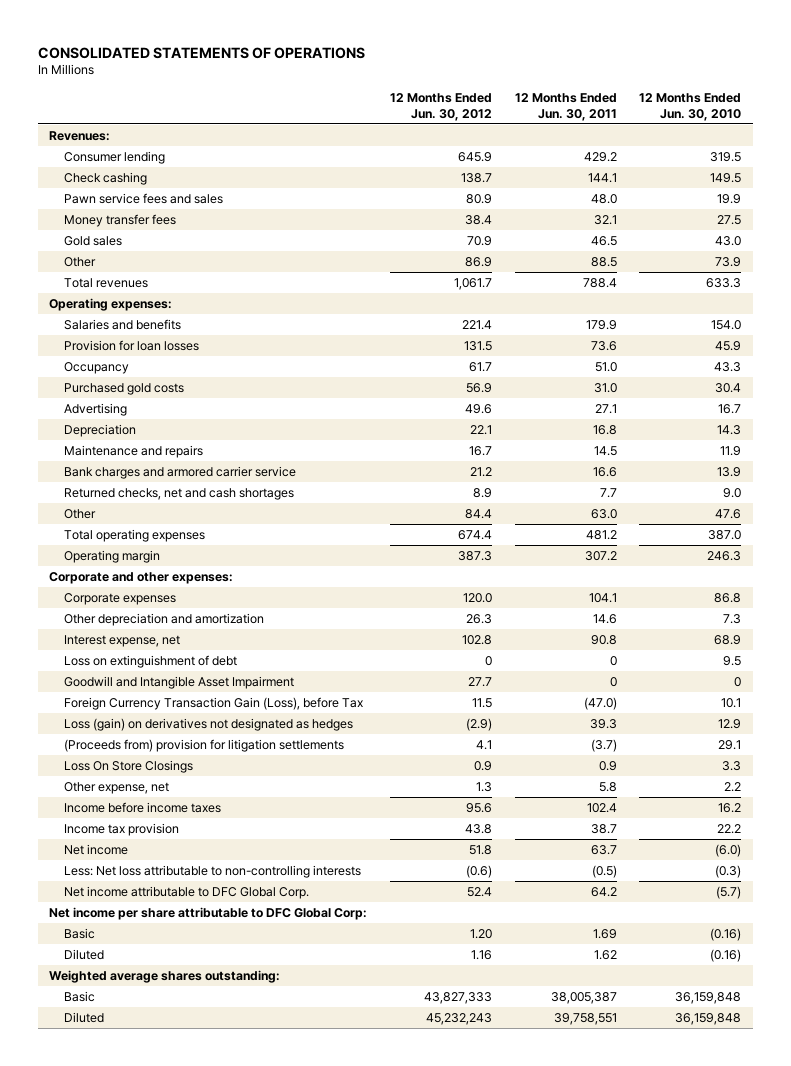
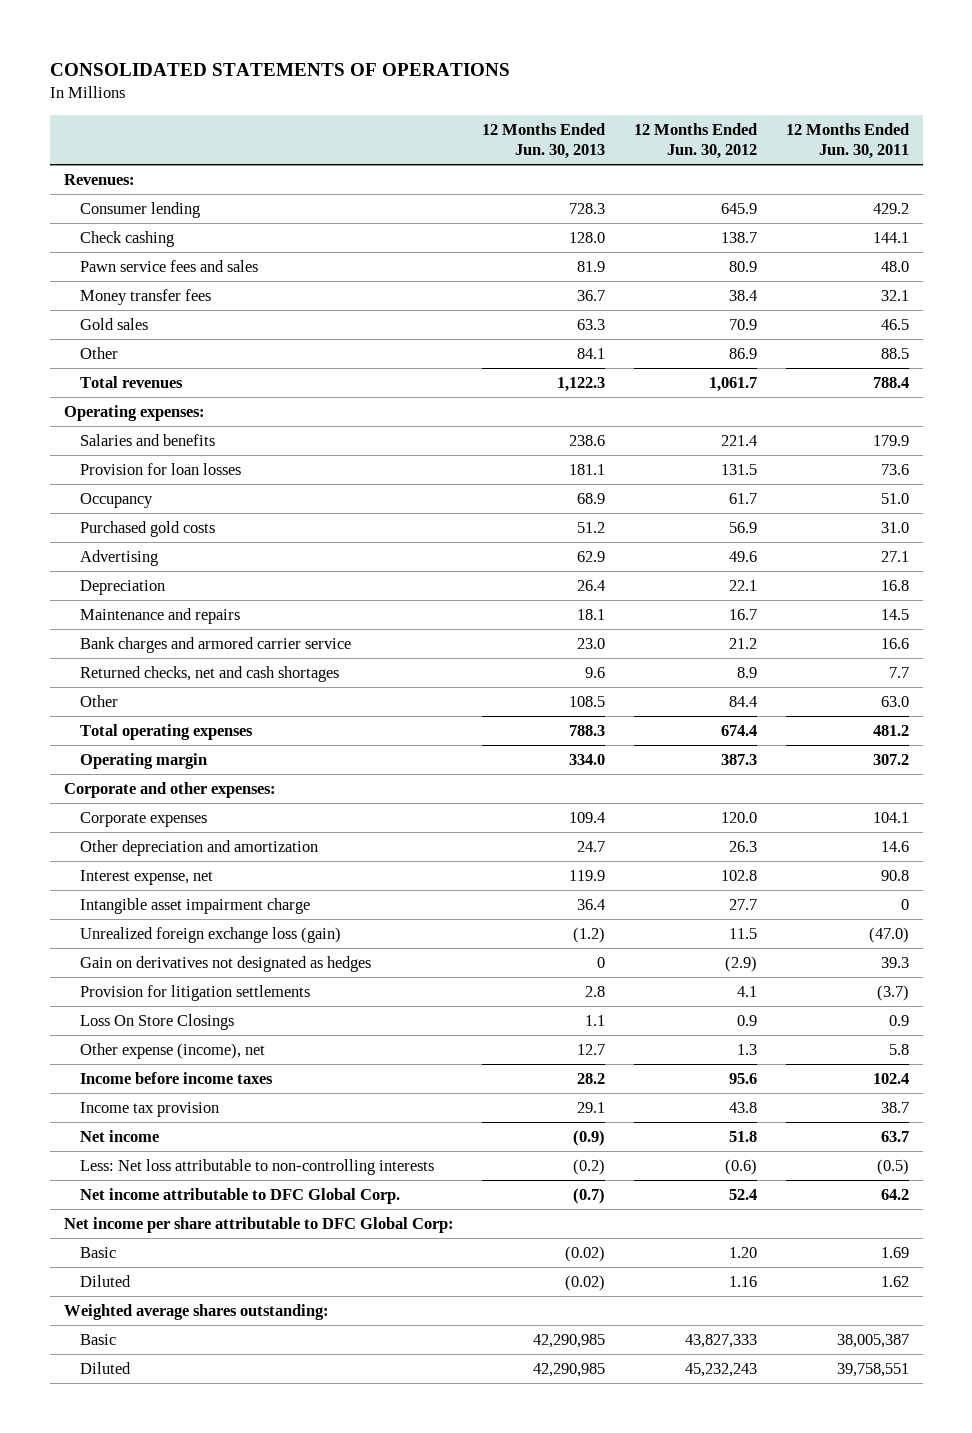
- | 12 Months Ended Jun. 30, 2012 | 12 Months Ended Jun. 30, 2011 | 12 Months Ended Jun. 30, 2010
+ | 12 Months Ended Jun. 30, 2013 | 12 Months Ended Jun. 30, 2012 | 12 Months Ended Jun. 30, 2011
- Loss on extinguishment of debt | 0 | 0 | 9.5
- Goodwill and Intangible Asset Impairment | 27.7 | 0 | 0
- Foreign Currency Transaction Gain (Loss), before Tax | 11.5 | (47.0) | 10.1
- Loss (gain) on derivatives not designated as hedges | (2.9) | 39.3 | 12.9
- (Proceeds from) provision for litigation settlements | 4.1 | (3.7) | 29.1
+ Intangible asset impairment charge | 36.4 | 27.7 | 0
+ Unrealized foreign exchange loss (gain) | (1.2) | 11.5 | (47.0)
+ Gain on derivatives not designated as hedges | 0 | (2.9) | 39.3
+ Provision for litigation settlements | 2.8 | 4.1 | (3.7)
- Other expense, net | 1.3 | 5.8 | 2.2
+ Other expense (income), net | 12.7 | 1.3 | 5.8

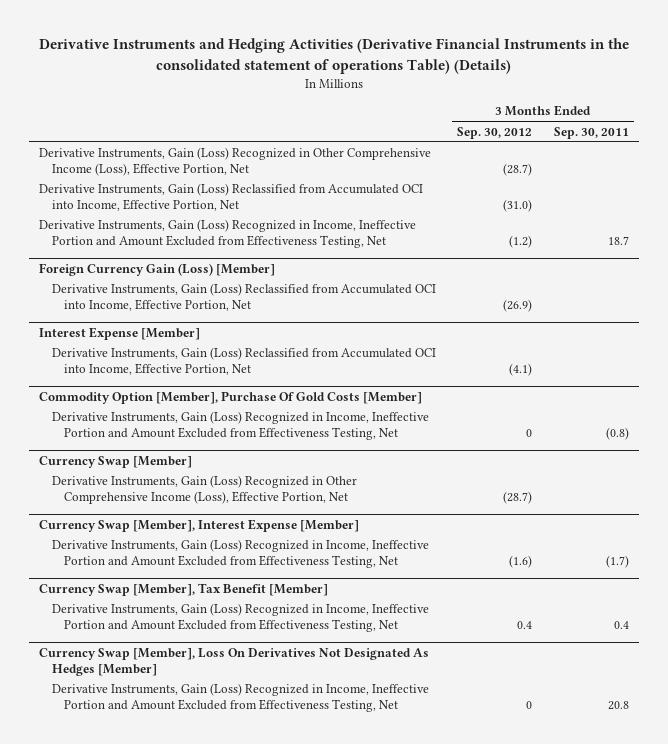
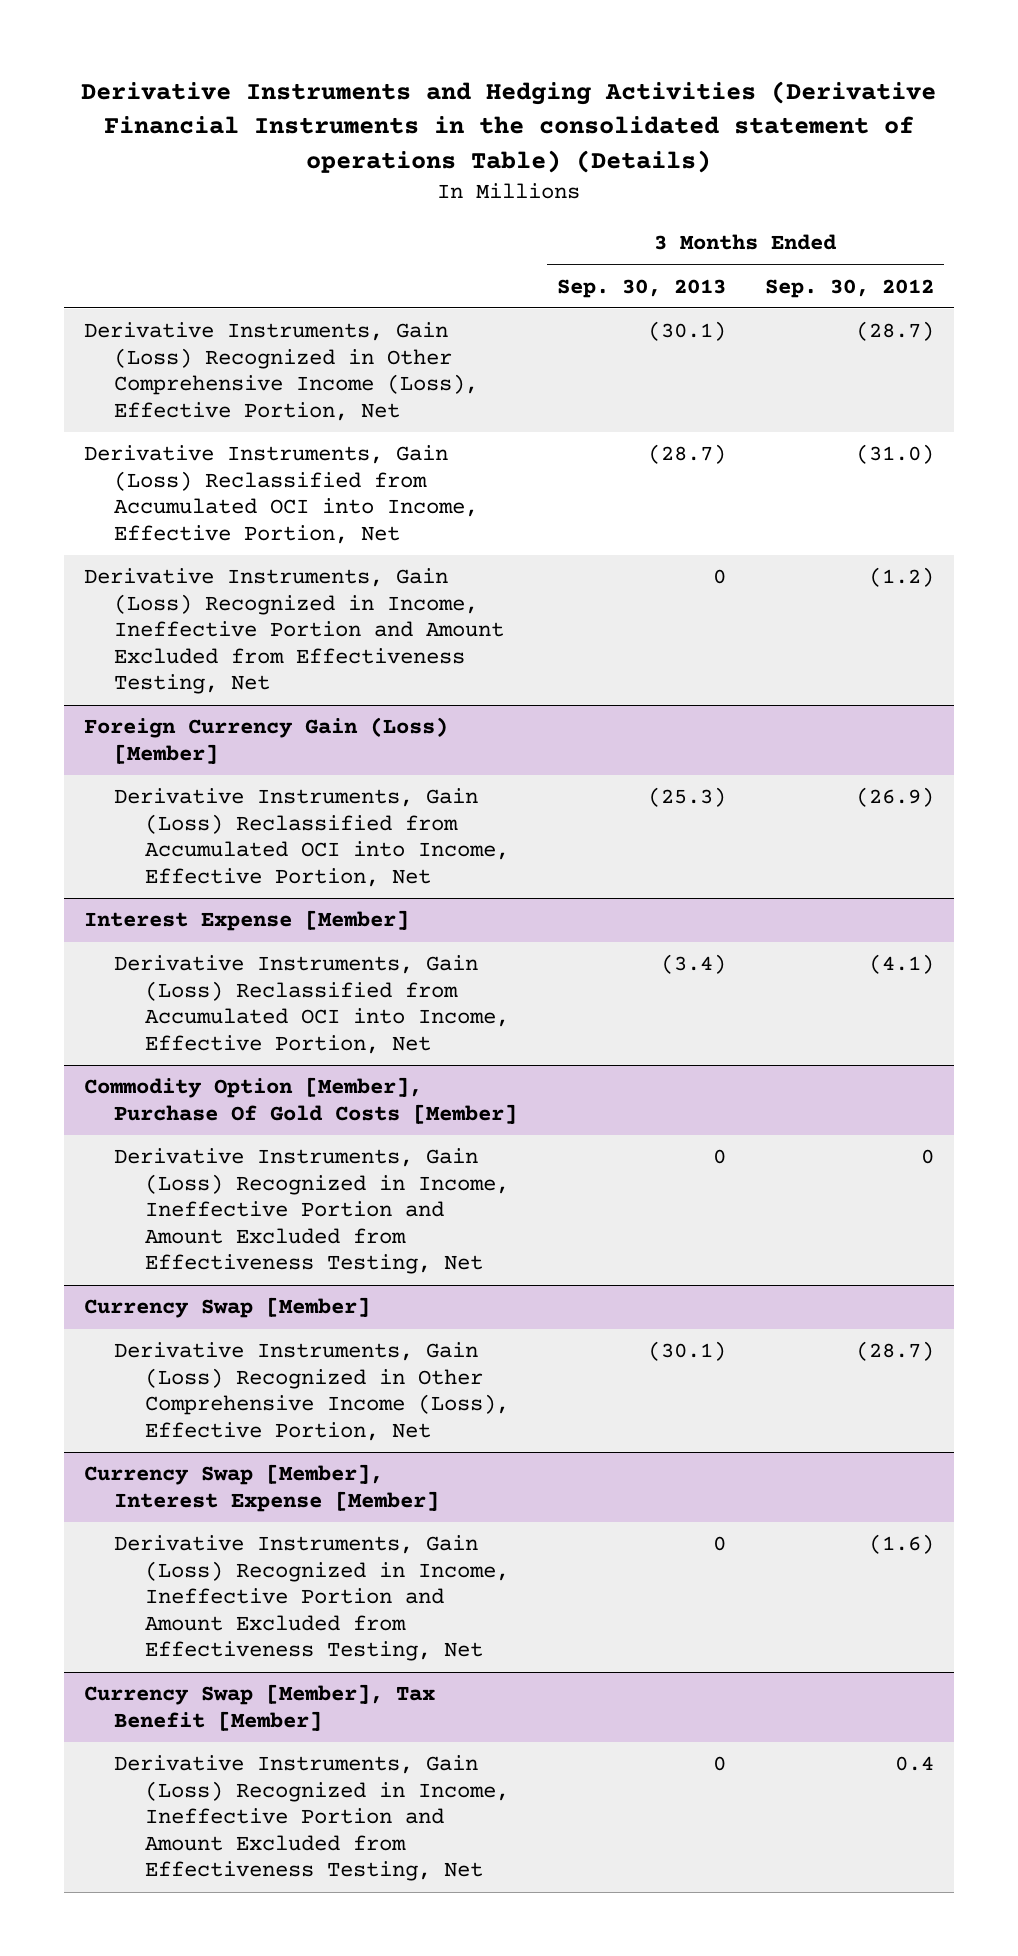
- | 3 Months Ended Sep. 30, 2012 | 3 Months Ended Sep. 30, 2011
+ | 3 Months Ended Sep. 30, 2013 | 3 Months Ended Sep. 30, 2012
- Currency Swap [Member], Loss On Derivatives Not Designated As Hedges [Member]
- Derivative Instruments, Gain (Loss) Recognized in Income, Ineffective Portion and Amount Excluded from Effectiveness Testing, Net | 0 | 20.8

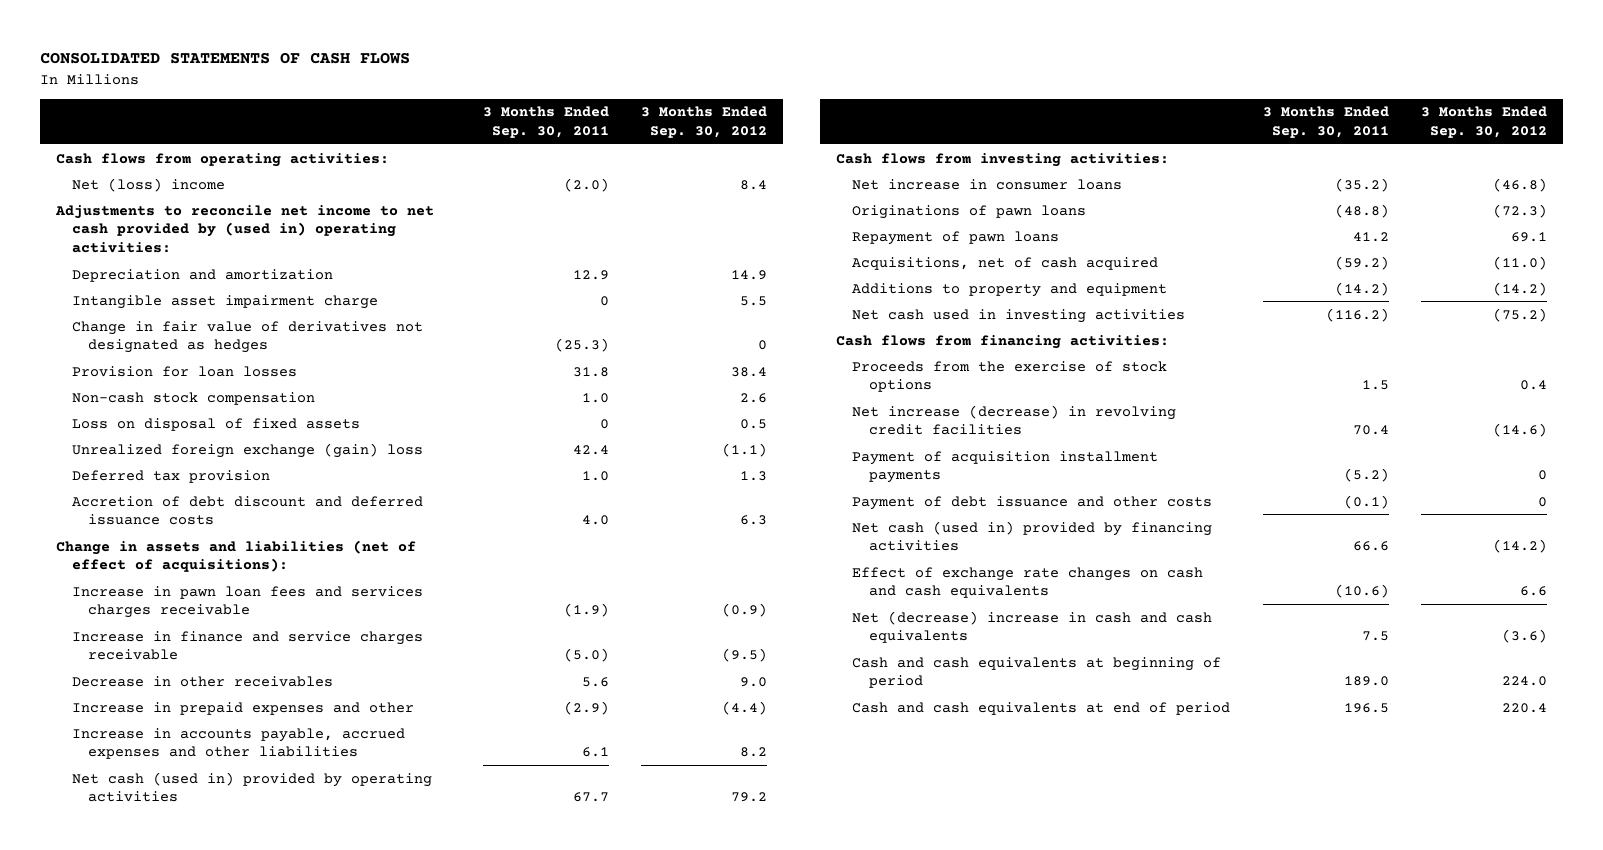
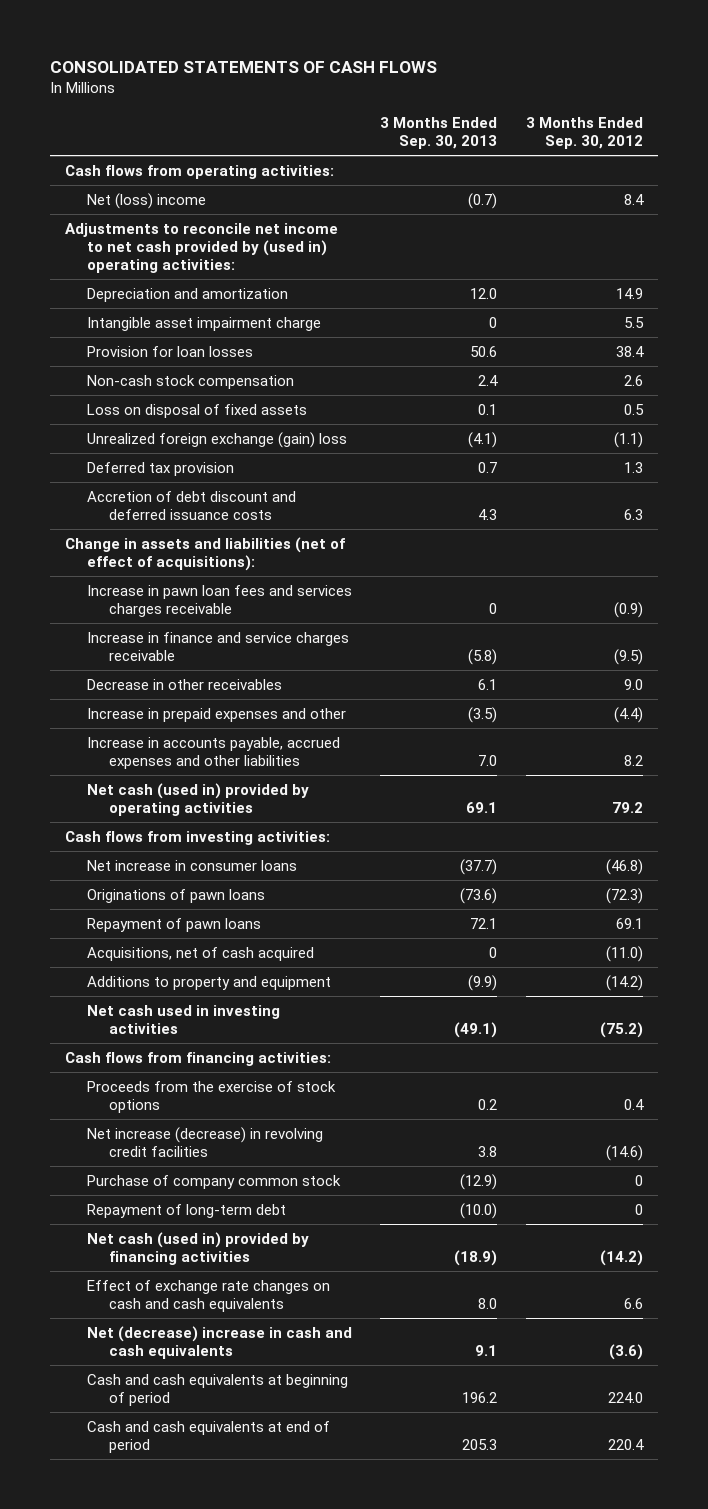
- | 3 Months Ended Sep. 30, 2011 | 3 Months Ended Sep. 30, 2012
+ | 3 Months Ended Sep. 30, 2013 | 3 Months Ended Sep. 30, 2012
- Change in fair value of derivatives not designated as hedges | (25.3) | 0
- Payment of acquisition installment payments | (5.2) | 0
- Payment of debt issuance and other costs | (0.1) | 0
+ Purchase of company common stock | (12.9) | 0
+ Repayment of long-term debt | (10.0) | 0

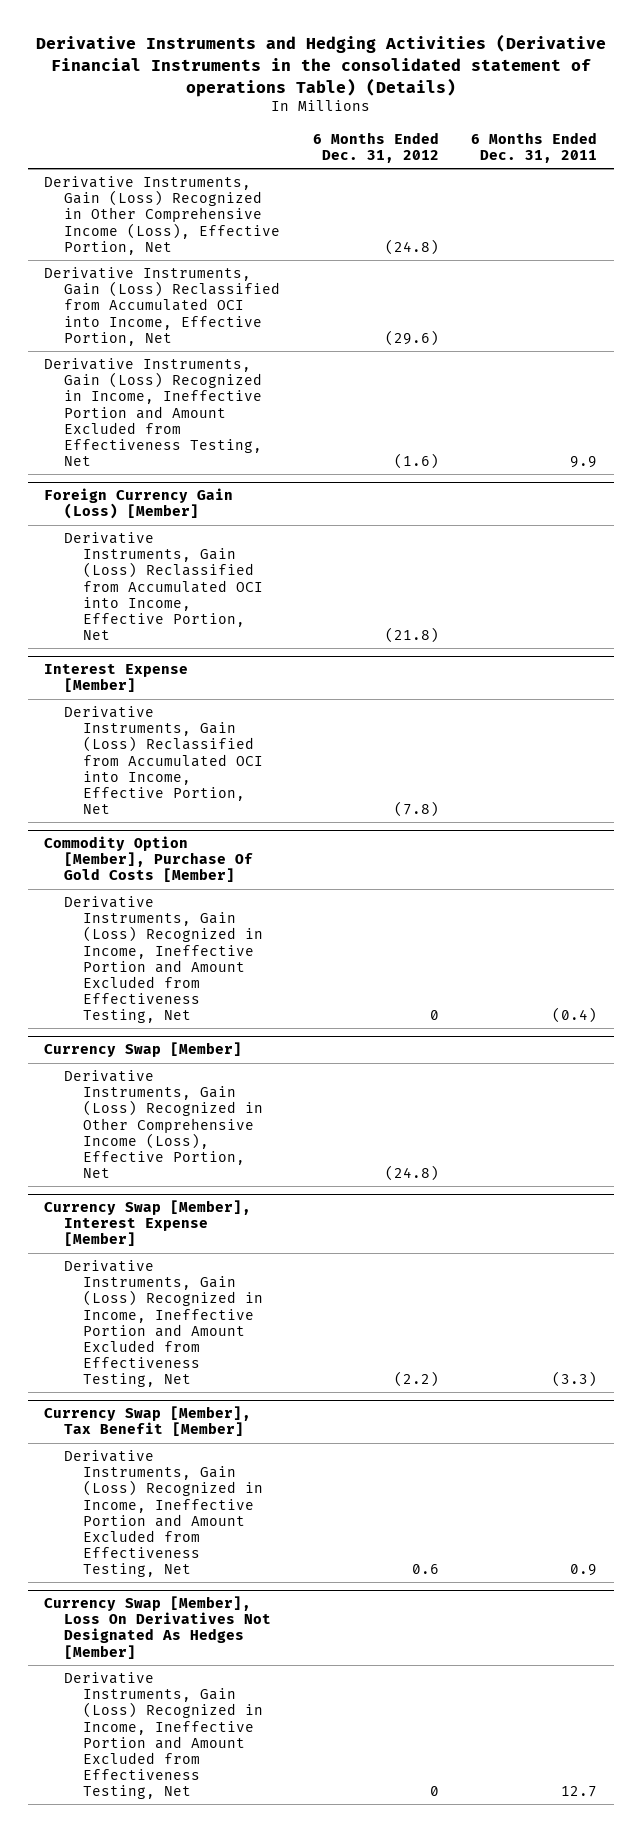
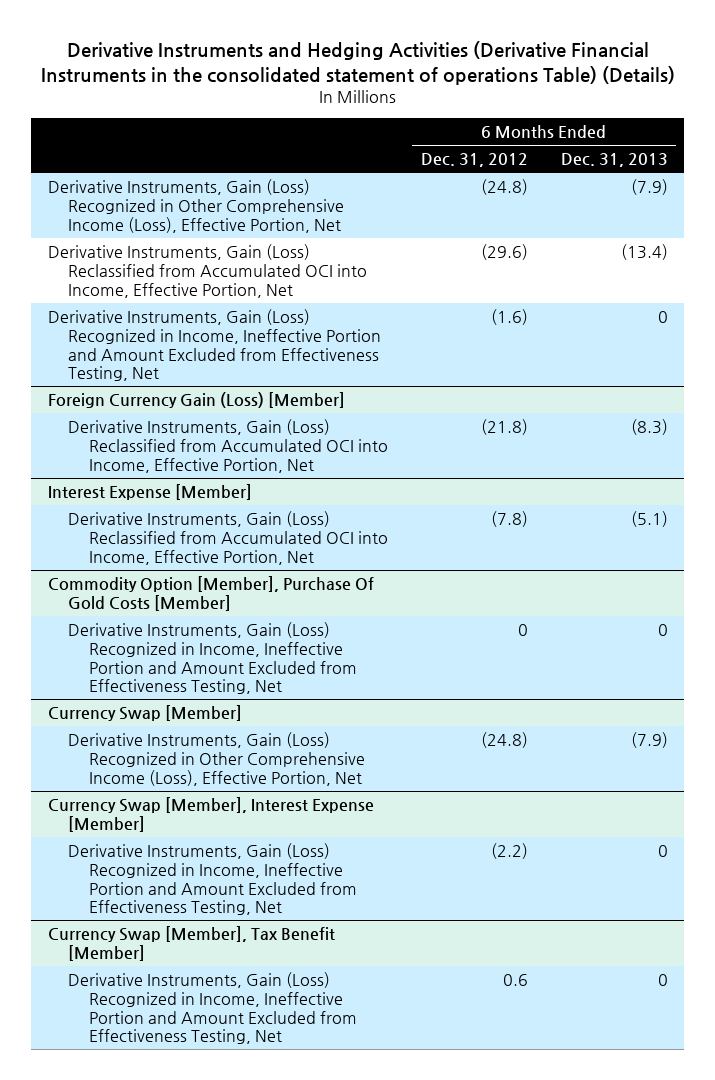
- | 6 Months Ended Dec. 31, 2012 | 6 Months Ended Dec. 31, 2011
+ | 6 Months Ended Dec. 31, 2012 | 6 Months Ended Dec. 31, 2013
- Currency Swap [Member], Loss On Derivatives Not Designated As Hedges [Member]
- Derivative Instruments, Gain (Loss) Recognized in Income, Ineffective Portion and Amount Excluded from Effectiveness Testing, Net | 0 | 12.7

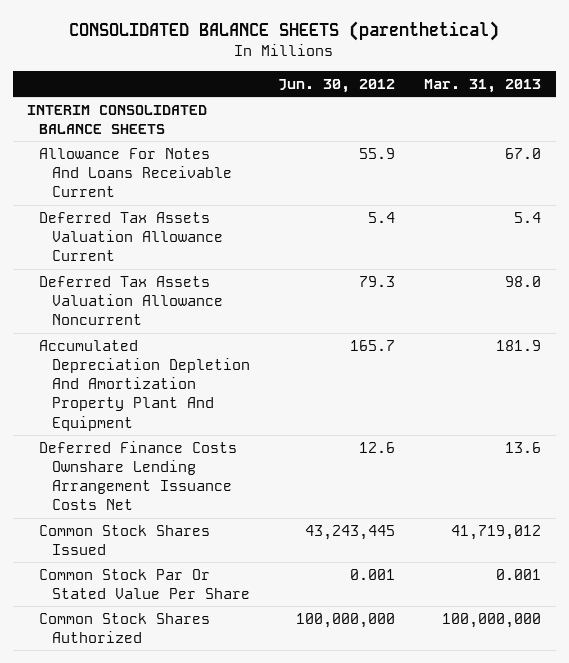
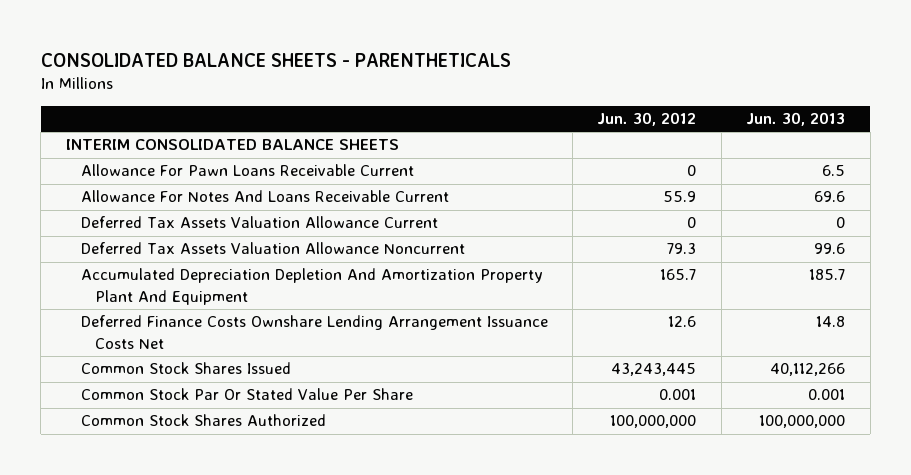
- CONSOLIDATED BALANCE SHEETS (parenthetical)
+ CONSOLIDATED BALANCE SHEETS - PARENTHETICALS
- | Jun. 30, 2012 | Mar. 31, 2013
+ | Jun. 30, 2012 | Jun. 30, 2013
+ Allowance For Pawn Loans Receivable Current | 0 | 6.5
- Deferred Tax Assets Valuation Allowance Current | 5.4 | 5.4
+ Deferred Tax Assets Valuation Allowance Current | 0 | 0

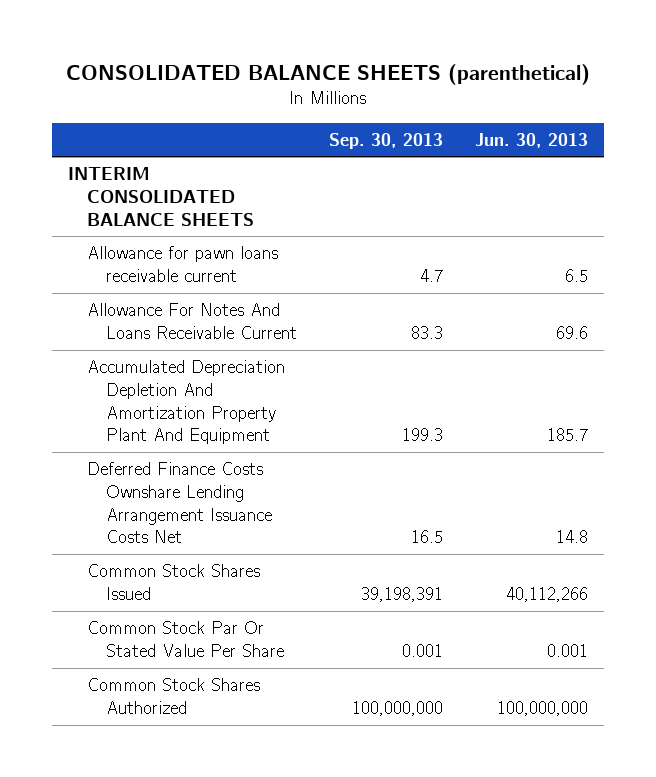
- CONSOLIDATED BALANCE SHEETS - PARENTHETICALS
+ CONSOLIDATED BALANCE SHEETS (parenthetical)
- | Jun. 30, 2012 | Jun. 30, 2013
+ | Sep. 30, 2013 | Jun. 30, 2013
- Allowance For Pawn Loans Receivable Current | 0 | 6.5
+ Allowance for pawn loans receivable current | 4.7 | 6.5
- Deferred Tax Assets Valuation Allowance Current | 0 | 0
- Deferred Tax Assets Valuation Allowance Noncurrent | 79.3 | 99.6

